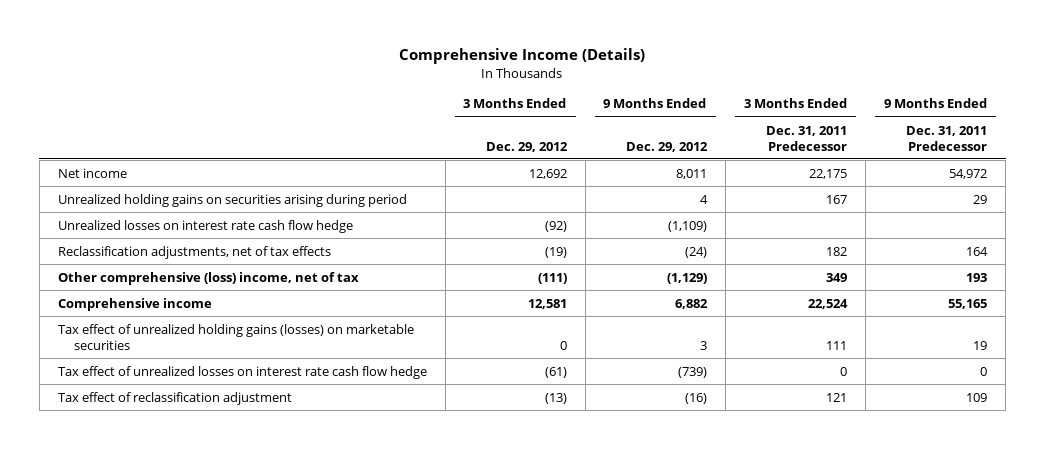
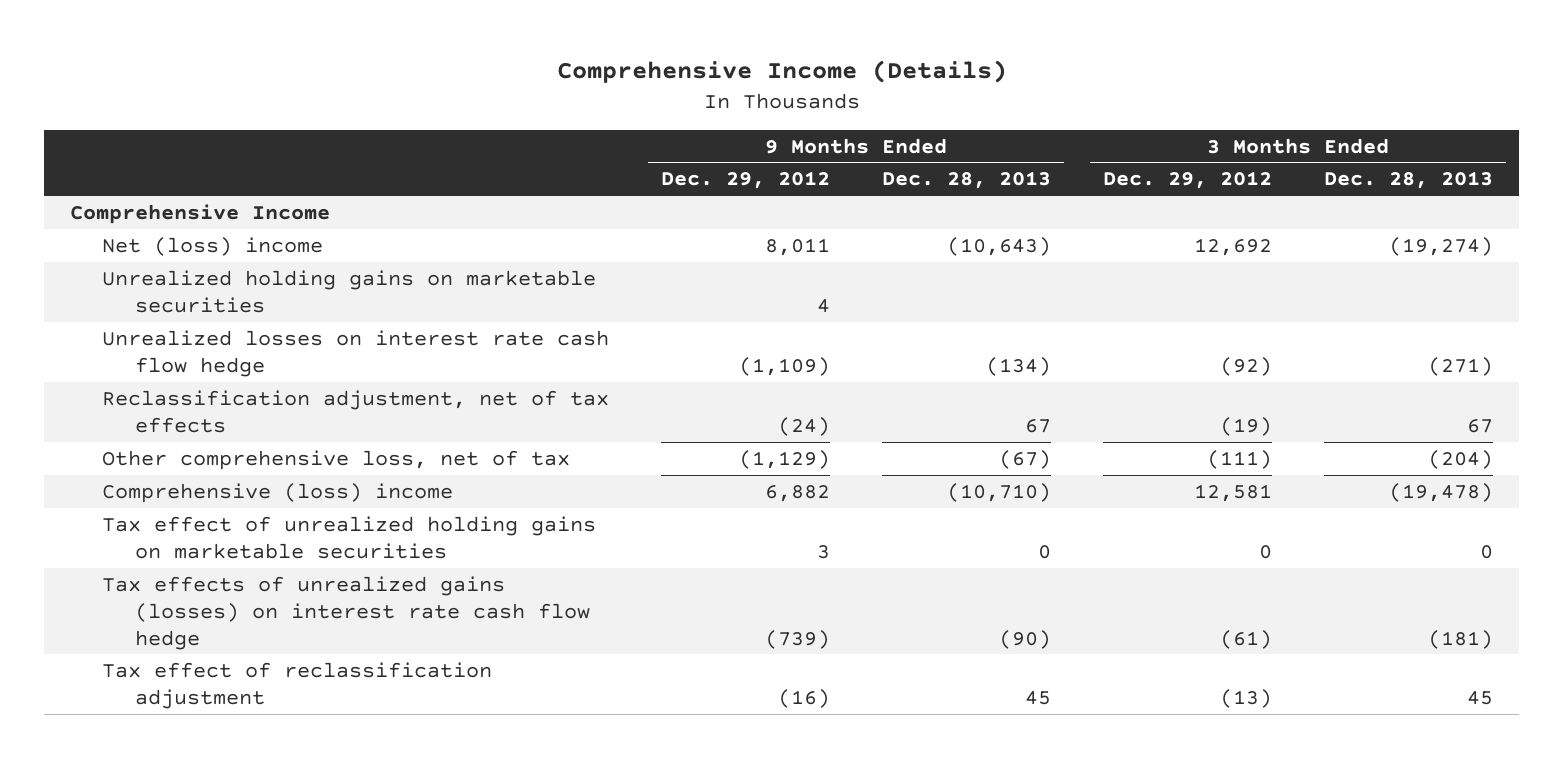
- | 3 Months Ended Dec. 29, 2012 | 9 Months Ended Dec. 29, 2012 | 3 Months Ended Dec. 31, 2011 Predecessor | 9 Months Ended Dec. 31, 2011 Predecessor
+ | 9 Months Ended Dec. 29, 2012 | 9 Months Ended Dec. 28, 2013 | 3 Months Ended Dec. 29, 2012 | 3 Months Ended Dec. 28, 2013
- Net income | 12,692 | 8,011 | 22,175 | 54,972
- Unrealized holding gains on securities arising during period | | 4 | 167 | 29
+ Comprehensive Income
+ Net (loss) income | 8,011 | (10,643) | 12,692 | (19,274)
+ Unrealized holding gains on marketable securities | 4 | | |
- Reclassification adjustments, net of tax effects | (19) | (24) | 182 | 164
- Other comprehensive (loss) income, net of tax | (111) | (1,129) | 349 | 193
- Comprehensive income | 12,581 | 6,882 | 22,524 | 55,165
- Tax effect of unrealized holding gains (losses) on marketable securities | 0 | 3 | 111 | 19
- Tax effect of unrealized losses on interest rate cash flow hedge | (61) | (739) | 0 | 0
+ Reclassification adjustment, net of tax effects | (24) | 67 | (19) | 67
+ Other comprehensive loss, net of tax | (1,129) | (67) | (111) | (204)
+ Comprehensive (loss) income | 6,882 | (10,710) | 12,581 | (19,478)
+ Tax effect of unrealized holding gains on marketable securities | 3 | 0 | 0 | 0
+ Tax effects of unrealized gains (losses) on interest rate cash flow hedge | (739) | (90) | (61) | (181)

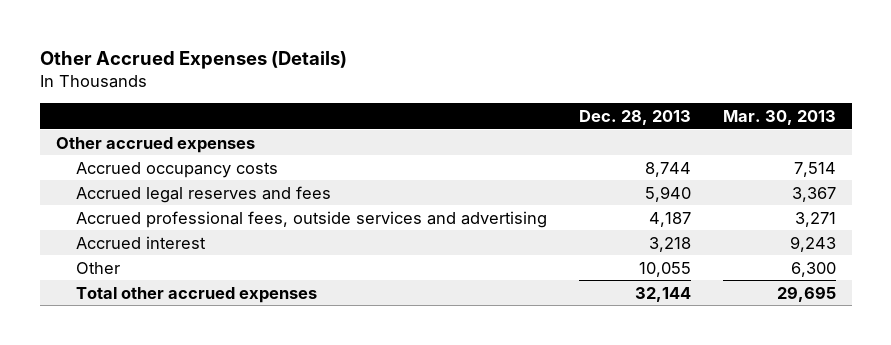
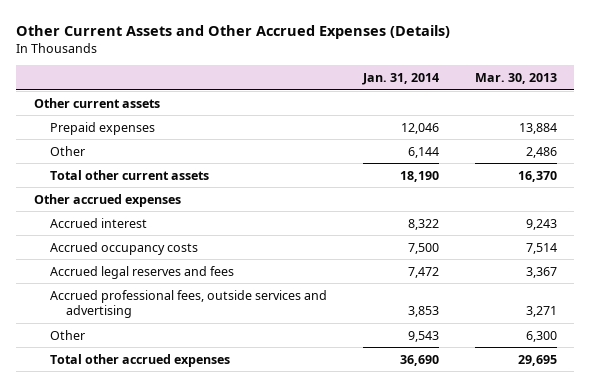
- Other Accrued Expenses (Details)
+ Other Current Assets and Other Accrued Expenses (Details)
- | Dec. 28, 2013 | Mar. 30, 2013
+ | Jan. 31, 2014 | Mar. 30, 2013
+ Other current assets
+ Prepaid expenses | 12,046 | 13,884
+ Other | 6,144 | 2,486
+ Total other current assets | 18,190 | 16,370
moved up: Accrued interest | 8,322 | 9,243

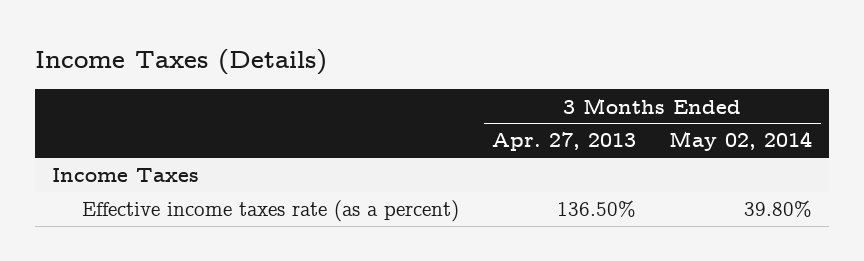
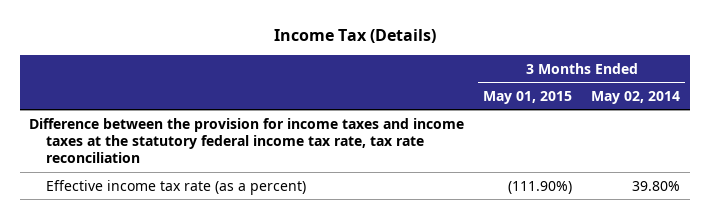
- Income Taxes (Details)
+ Income Tax (Details)
- | 3 Months Ended Apr. 27, 2013 | 3 Months Ended May 02, 2014
+ | 3 Months Ended May 01, 2015 | 3 Months Ended May 02, 2014
- Income Taxes
- Effective income taxes rate (as a percent) | 136.50% | 39.80%
+ Difference between the provision for income taxes and income taxes at the statutory federal income tax rate, tax rate reconciliation
+ Effective income tax rate (as a percent) | (111.90%) | 39.80%

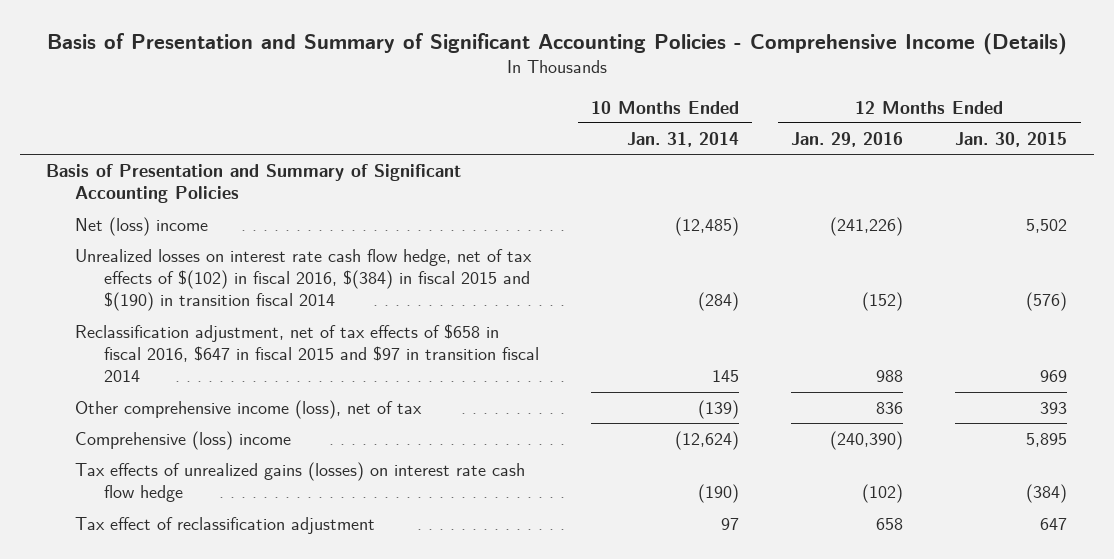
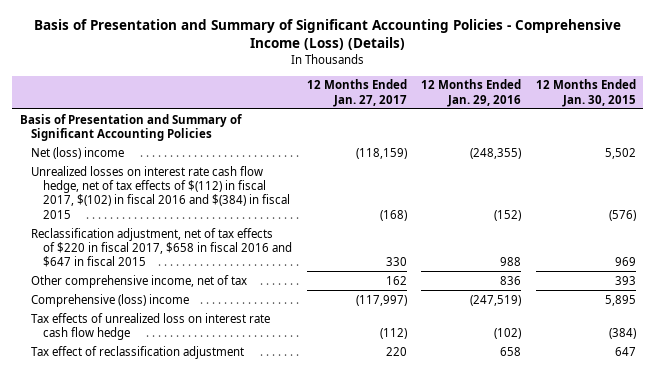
- Basis of Presentation and Summary of Significant Accounting Policies - Comprehensive Income (Details)
+ Basis of Presentation and Summary of Significant Accounting Policies - Comprehensive Income (Loss) (Details)
- | 10 Months Ended Jan. 31, 2014 | 12 Months Ended Jan. 29, 2016 | 12 Months Ended Jan. 30, 2015
+ | 12 Months Ended Jan. 27, 2017 | 12 Months Ended Jan. 29, 2016 | 12 Months Ended Jan. 30, 2015
- Net (loss) income | (12,485) | (241,226) | 5,502
- Unrealized losses on interest rate cash flow hedge, net of tax effects of $(102) in fiscal 2016, $(384) in fiscal 2015 and $(190) in transition fiscal 2014 | (284) | (152) | (576)
- Reclassification adjustment, net of tax effects of $658 in fiscal 2016, $647 in fiscal 2015 and $97 in transition fiscal 2014 | 145 | 988 | 969
- Other comprehensive income (loss), net of tax | (139) | 836 | 393
- Comprehensive (loss) income | (12,624) | (240,390) | 5,895
- Tax effects of unrealized gains (losses) on interest rate cash flow hedge | (190) | (102) | (384)
+ Net (loss) income | (118,159) | (248,355) | 5,502
+ Unrealized losses on interest rate cash flow hedge, net of tax effects of $(112) in fiscal 2017, $(102) in fiscal 2016 and $(384) in fiscal 2015 | (168) | (152) | (576)
+ Reclassification adjustment, net of tax effects of $220 in fiscal 2017, $658 in fiscal 2016 and $647 in fiscal 2015 | 330 | 988 | 969
+ Other comprehensive income, net of tax | 162 | 836 | 393
+ Comprehensive (loss) income | (117,997) | (247,519) | 5,895
+ Tax effects of unrealized loss on interest rate cash flow hedge | (112) | (102) | (384)

